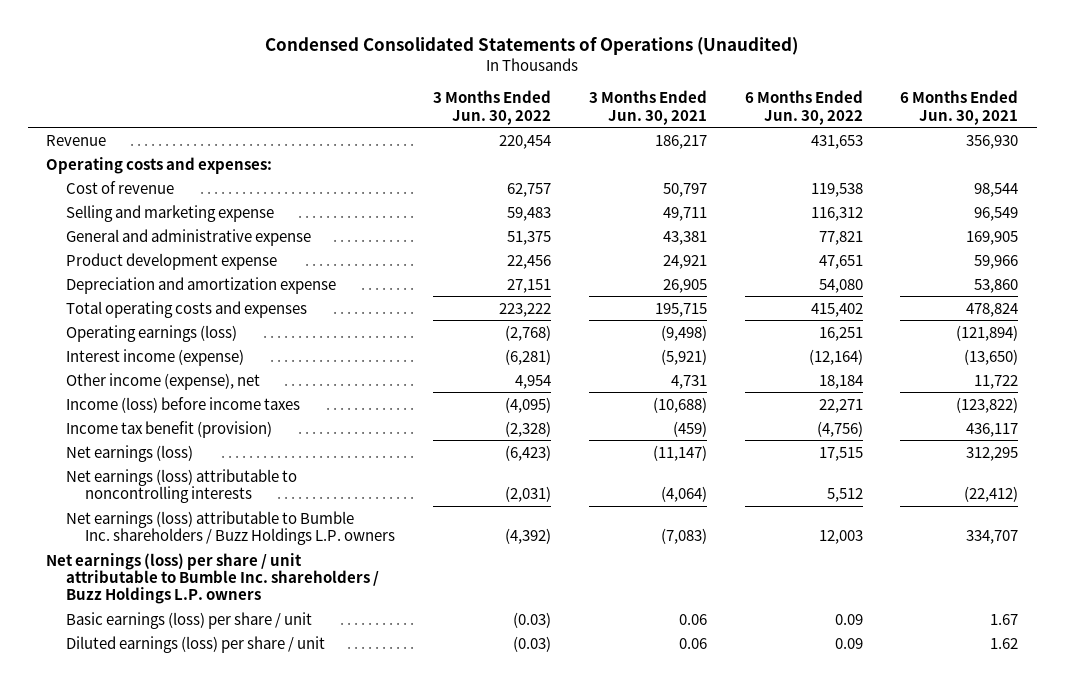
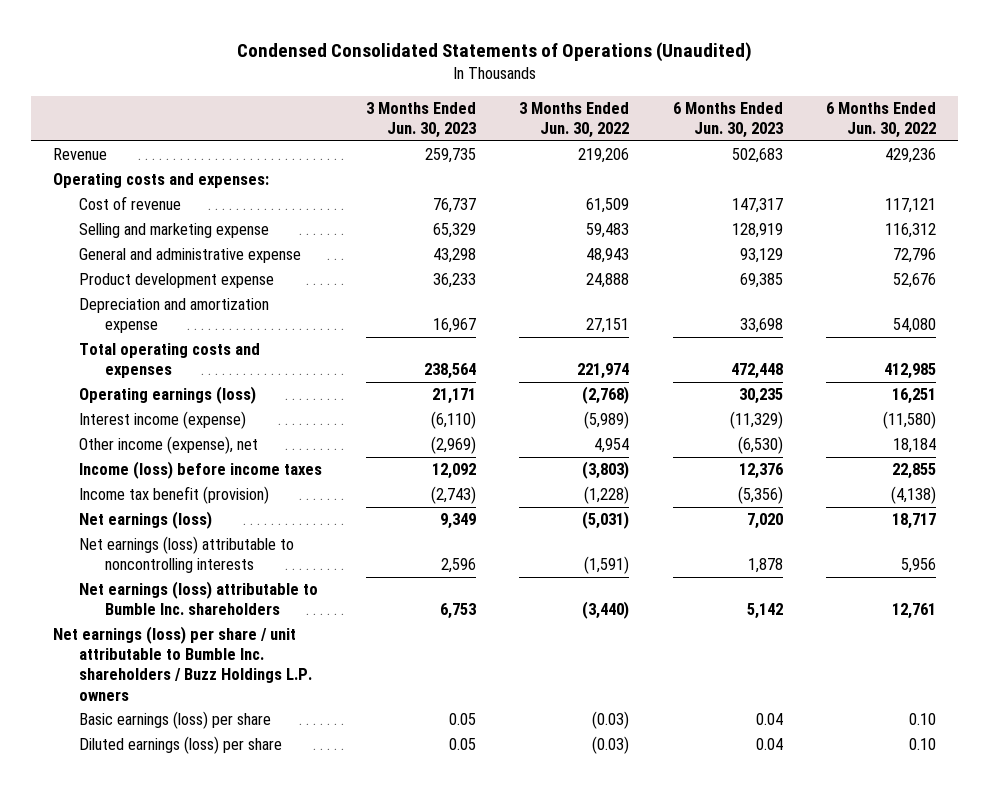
- | 3 Months Ended Jun. 30, 2022 | 3 Months Ended Jun. 30, 2021 | 6 Months Ended Jun. 30, 2022 | 6 Months Ended Jun. 30, 2021
+ | 3 Months Ended Jun. 30, 2023 | 3 Months Ended Jun. 30, 2022 | 6 Months Ended Jun. 30, 2023 | 6 Months Ended Jun. 30, 2022
- Revenue | 220,454 | 186,217 | 431,653 | 356,930
+ Revenue | 259,735 | 219,206 | 502,683 | 429,236
- Cost of revenue | 62,757 | 50,797 | 119,538 | 98,544
+ Cost of revenue | 76,737 | 61,509 | 147,317 | 117,121
- General and administrative expense | 51,375 | 43,381 | 77,821 | 169,905
- Product development expense | 22,456 | 24,921 | 47,651 | 59,966
+ General and administrative expense | 43,298 | 48,943 | 93,129 | 72,796
+ Product development expense | 36,233 | 24,888 | 69,385 | 52,676
- Total operating costs and expenses | 223,222 | 195,715 | 415,402 | 478,824
+ Total operating costs and expenses | 238,564 | 221,974 | 472,448 | 412,985
- Interest income (expense) | (6,281) | (5,921) | (12,164) | (13,650)
+ Interest income (expense) | (6,110) | (5,989) | (11,329) | (11,580)
- Income (loss) before income taxes | (4,095) | (10,688) | 22,271 | (123,822)
- Income tax benefit (provision) | (2,328) | (459) | (4,756) | 436,117
- Net earnings (loss) | (6,423) | (11,147) | 17,515 | 312,295
- Net earnings (loss) attributable to noncontrolling interests | (2,031) | (4,064) | 5,512 | (22,412)
- Net earnings (loss) attributable to Bumble Inc. shareholders / Buzz Holdings L.P. owners | (4,392) | (7,083) | 12,003 | 334,707
+ Income (loss) before income taxes | 12,092 | (3,803) | 12,376 | 22,855
+ Income tax benefit (provision) | (2,743) | (1,228) | (5,356) | (4,138)
+ Net earnings (loss) | 9,349 | (5,031) | 7,020 | 18,717
+ Net earnings (loss) attributable to noncontrolling interests | 2,596 | (1,591) | 1,878 | 5,956
+ Net earnings (loss) attributable to Bumble Inc. shareholders | 6,753 | (3,440) | 5,142 | 12,761
- Basic earnings (loss) per share / unit | (0.03) | 0.06 | 0.09 | 1.67
- Diluted earnings (loss) per share / unit | (0.03) | 0.06 | 0.09 | 1.62
+ Basic earnings (loss) per share | 0.05 | (0.03) | 0.04 | 0.10
+ Diluted earnings (loss) per share | 0.05 | (0.03) | 0.04 | 0.10

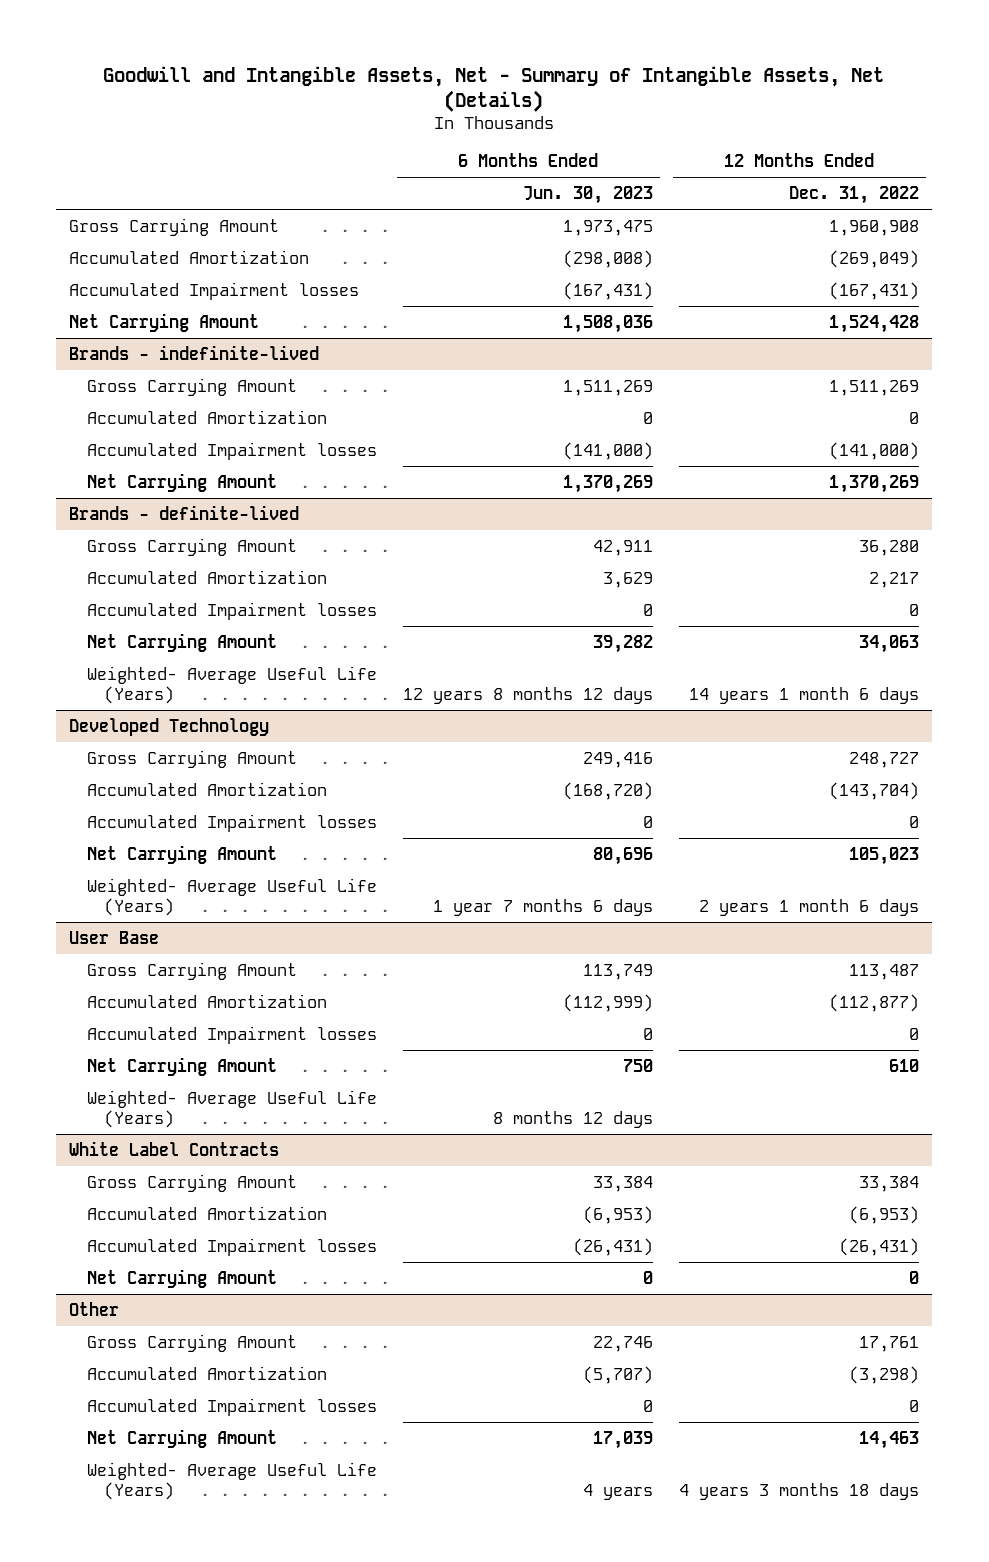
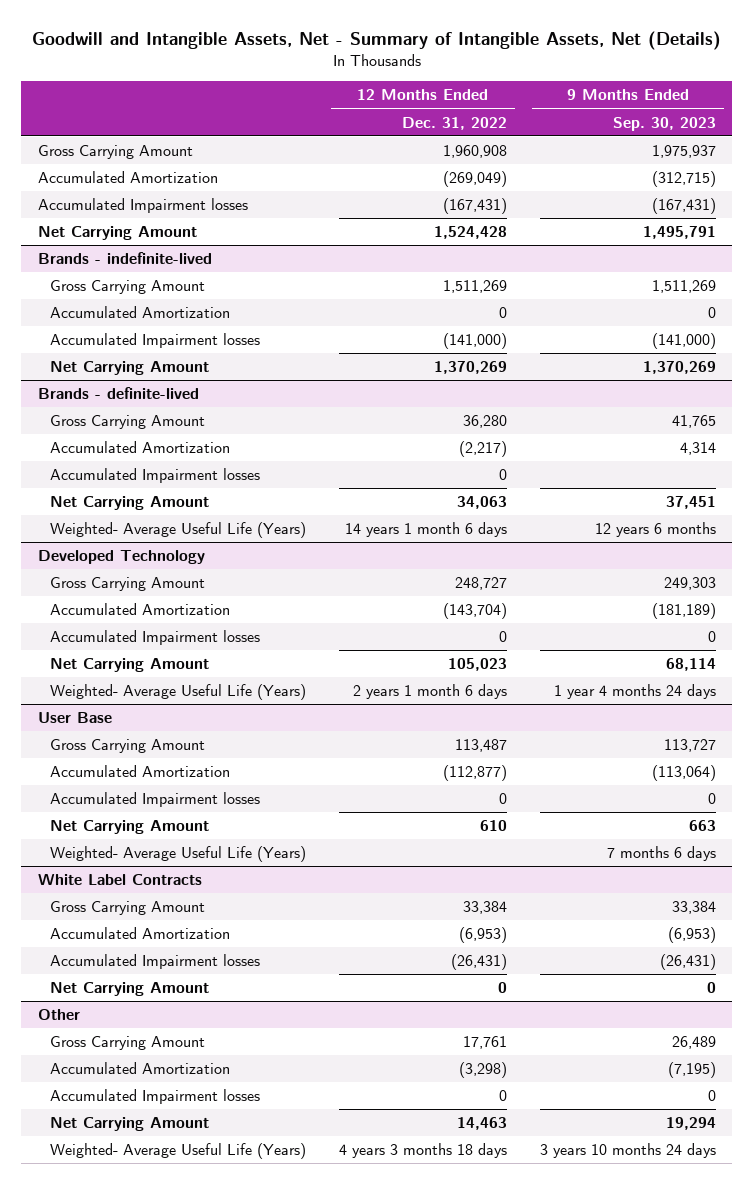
- | 6 Months Ended Jun. 30, 2023 | 12 Months Ended Dec. 31, 2022
+ | 12 Months Ended Dec. 31, 2022 | 9 Months Ended Sep. 30, 2023
@ Brands - definite-lived
- Accumulated Amortization | 3,629 | 2,217
+ Accumulated Amortization | (2,217) | 4,314

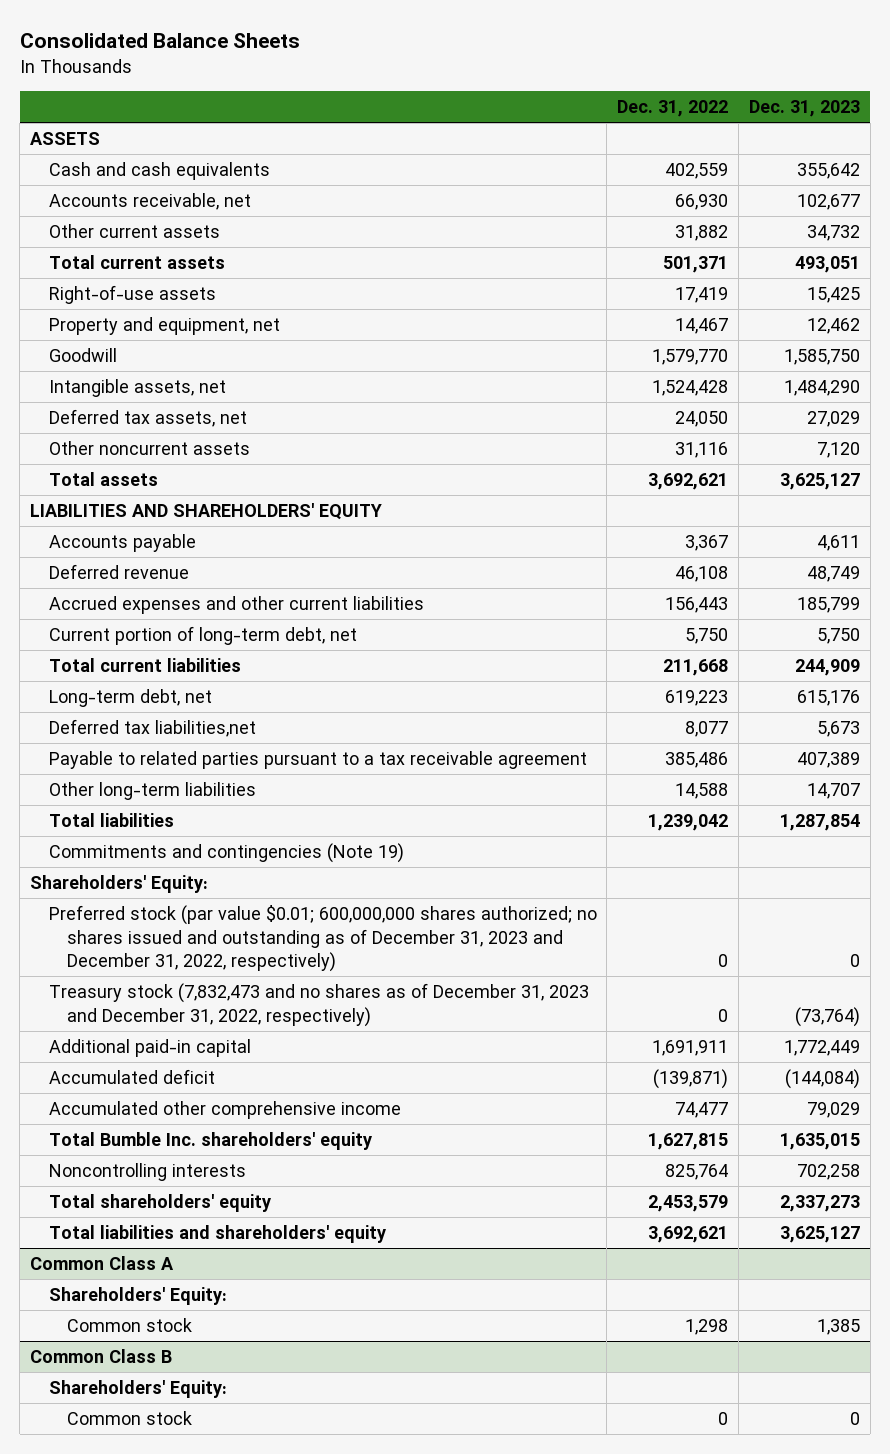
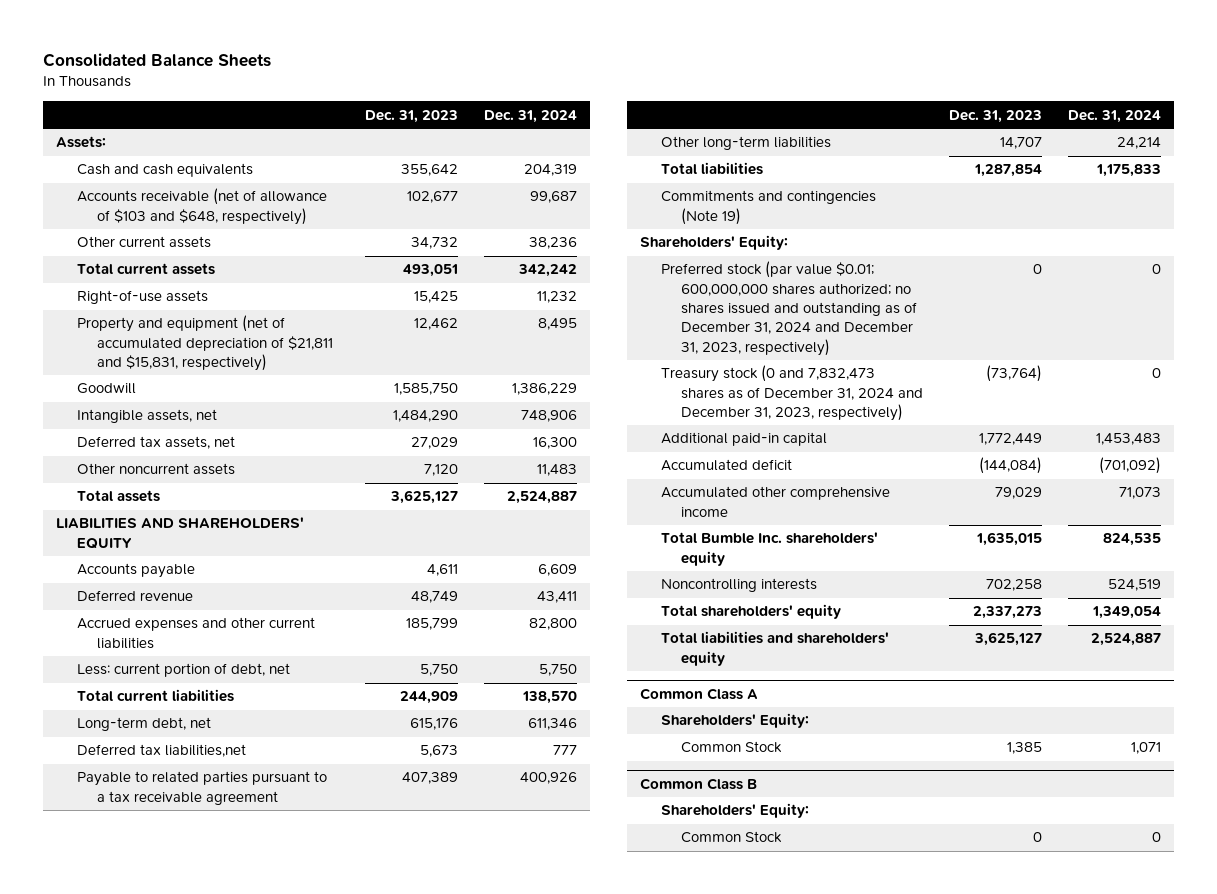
- | Dec. 31, 2022 | Dec. 31, 2023
+ | Dec. 31, 2023 | Dec. 31, 2024
- ASSETS
+ Assets:
- Accounts receivable, net | 66,930 | 102,677
+ Accounts receivable (net of allowance of $103 and $648, respectively) | 102,677 | 99,687
- Property and equipment, net | 14,467 | 12,462
+ Property and equipment (net of accumulated depreciation of $21,811 and $15,831, respectively) | 12,462 | 8,495
- Current portion of long-term debt, net | 5,750 | 5,750
+ Less: current portion of debt, net | 5,750 | 5,750
- Preferred stock (par value $0.01; 600,000,000 shares authorized; no shares issued and outstanding as of December 31, 2023 and December 31, 2022, respectively) | 0 | 0
- Treasury stock (7,832,473 and no shares as of December 31, 2023 and December 31, 2022, respectively) | 0 | (73,764)
+ Preferred stock (par value $0.01; 600,000,000 shares authorized; no shares issued and outstanding as of December 31, 2024 and December 31, 2023, respectively) | 0 | 0
+ Treasury stock (0 and 7,832,473 shares as of December 31, 2024 and December 31, 2023, respectively) | (73,764) | 0
@ Common Class A
- Common stock | 1,298 | 1,385
+ Common Stock | 1,385 | 1,071
@ Common Class B
- Common stock | 0 | 0
+ Common Stock | 0 | 0

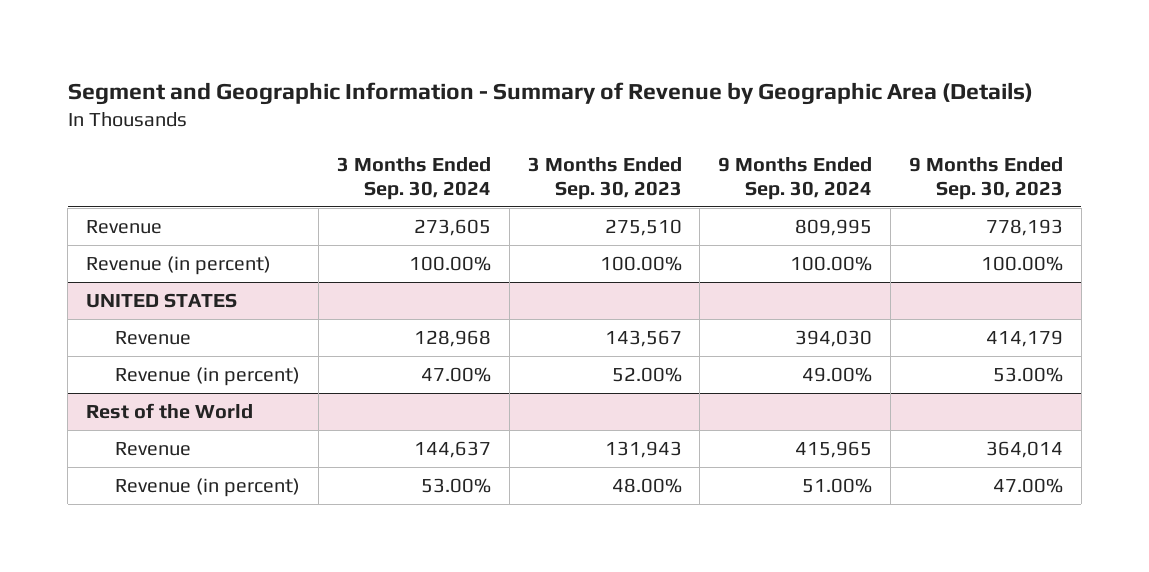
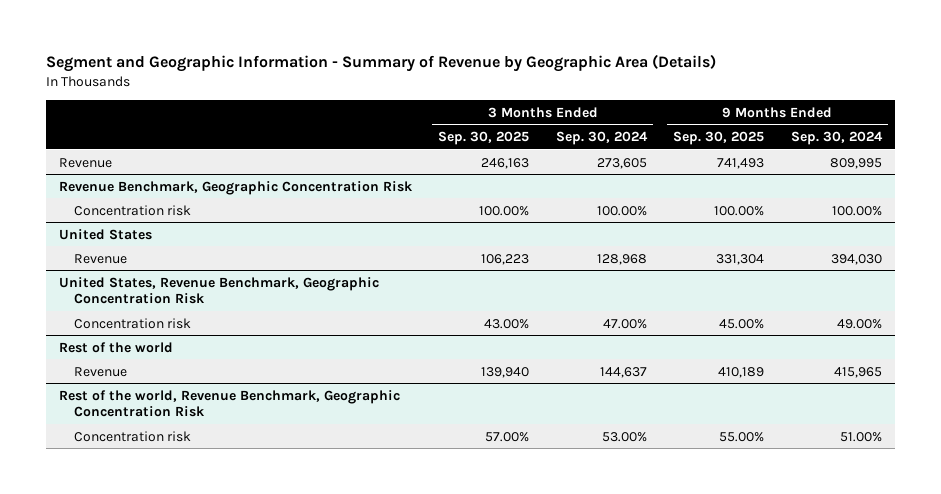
- | 3 Months Ended Sep. 30, 2024 | 3 Months Ended Sep. 30, 2023 | 9 Months Ended Sep. 30, 2024 | 9 Months Ended Sep. 30, 2023
+ | 3 Months Ended Sep. 30, 2025 | 3 Months Ended Sep. 30, 2024 | 9 Months Ended Sep. 30, 2025 | 9 Months Ended Sep. 30, 2024
- Revenue (in percent) | 100.00% | 100.00% | 100.00% | 100.00%
- UNITED STATES
+ Revenue Benchmark, Geographic Concentration Risk
+ Concentration risk | 100.00% | 100.00% | 100.00% | 100.00%
+ United States
- Revenue (in percent) | 47.00% | 52.00% | 49.00% | 53.00%
- Rest of the World
+ United States, Revenue Benchmark, Geographic Concentration Risk
+ Concentration risk | 43.00% | 47.00% | 45.00% | 49.00%
+ Rest of the world
- Revenue (in percent) | 53.00% | 48.00% | 51.00% | 47.00%
+ Rest of the world, Revenue Benchmark, Geographic Concentration Risk
+ Concentration risk | 57.00% | 53.00% | 55.00% | 51.00%

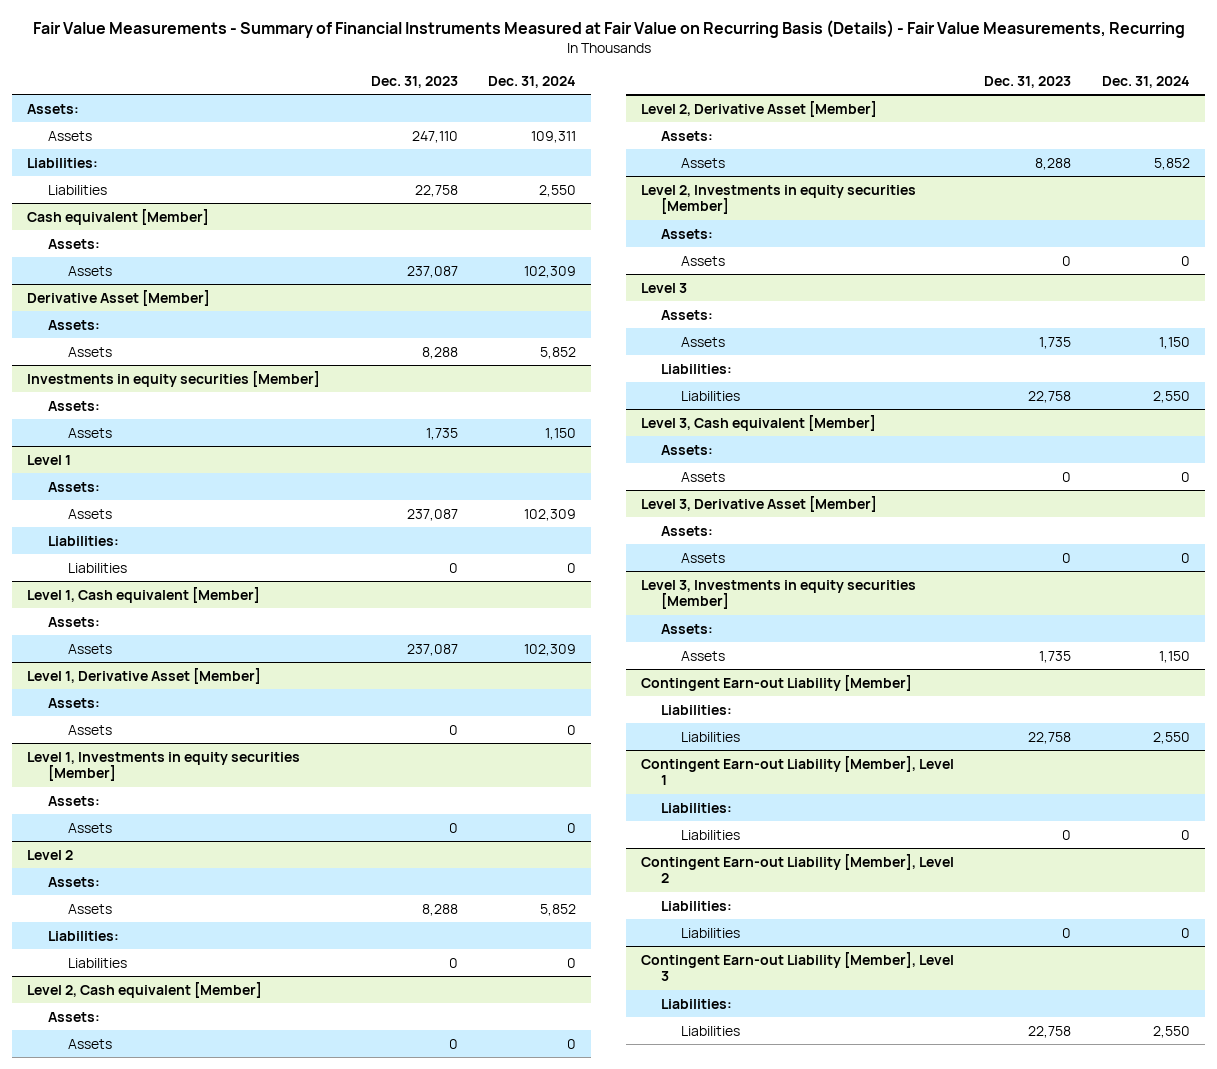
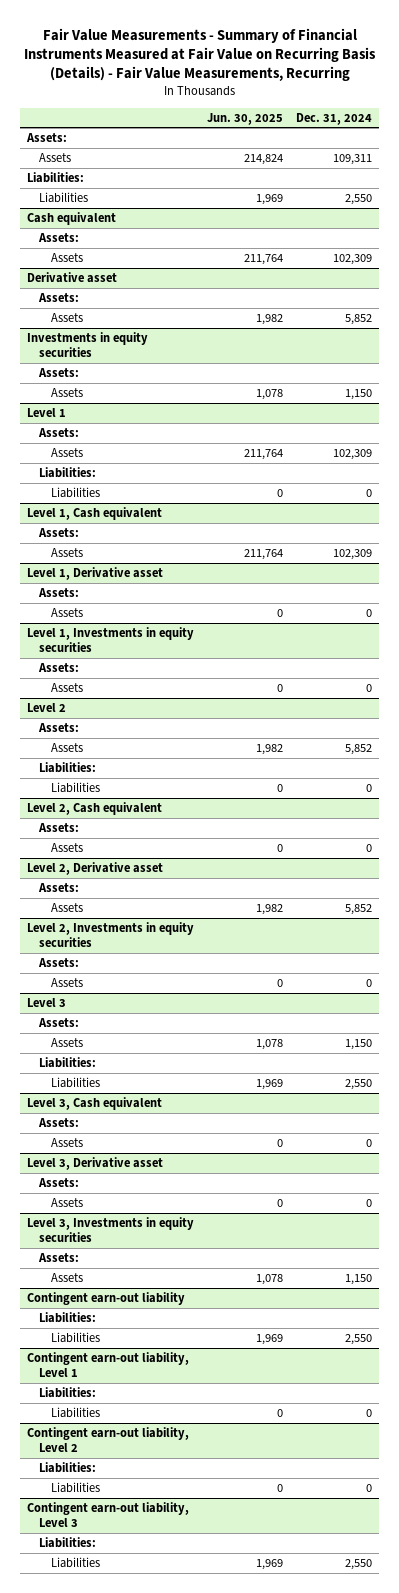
- | Dec. 31, 2023 | Dec. 31, 2024
+ | Jun. 30, 2025 | Dec. 31, 2024
- Cash equivalent [Member]
+ Cash equivalent
- Derivative Asset [Member]
+ Derivative asset
- Investments in equity securities [Member]
+ Investments in equity securities
- Level 1, Cash equivalent [Member]
+ Level 1, Cash equivalent
- Level 1, Derivative Asset [Member]
+ Level 1, Derivative asset
- Level 1, Investments in equity securities [Member]
+ Level 1, Investments in equity securities
- Level 2, Cash equivalent [Member]
+ Level 2, Cash equivalent
- Level 2, Derivative Asset [Member]
+ Level 2, Derivative asset
- Level 2, Investments in equity securities [Member]
+ Level 2, Investments in equity securities
- Level 3, Cash equivalent [Member]
+ Level 3, Cash equivalent
- Level 3, Derivative Asset [Member]
+ Level 3, Derivative asset
- Level 3, Investments in equity securities [Member]
+ Level 3, Investments in equity securities
- Contingent Earn-out Liability [Member]
+ Contingent earn-out liability
- Contingent Earn-out Liability [Member], Level 1
+ Contingent earn-out liability, Level 1
- Contingent Earn-out Liability [Member], Level 2
+ Contingent earn-out liability, Level 2
- Contingent Earn-out Liability [Member], Level 3
+ Contingent earn-out liability, Level 3

